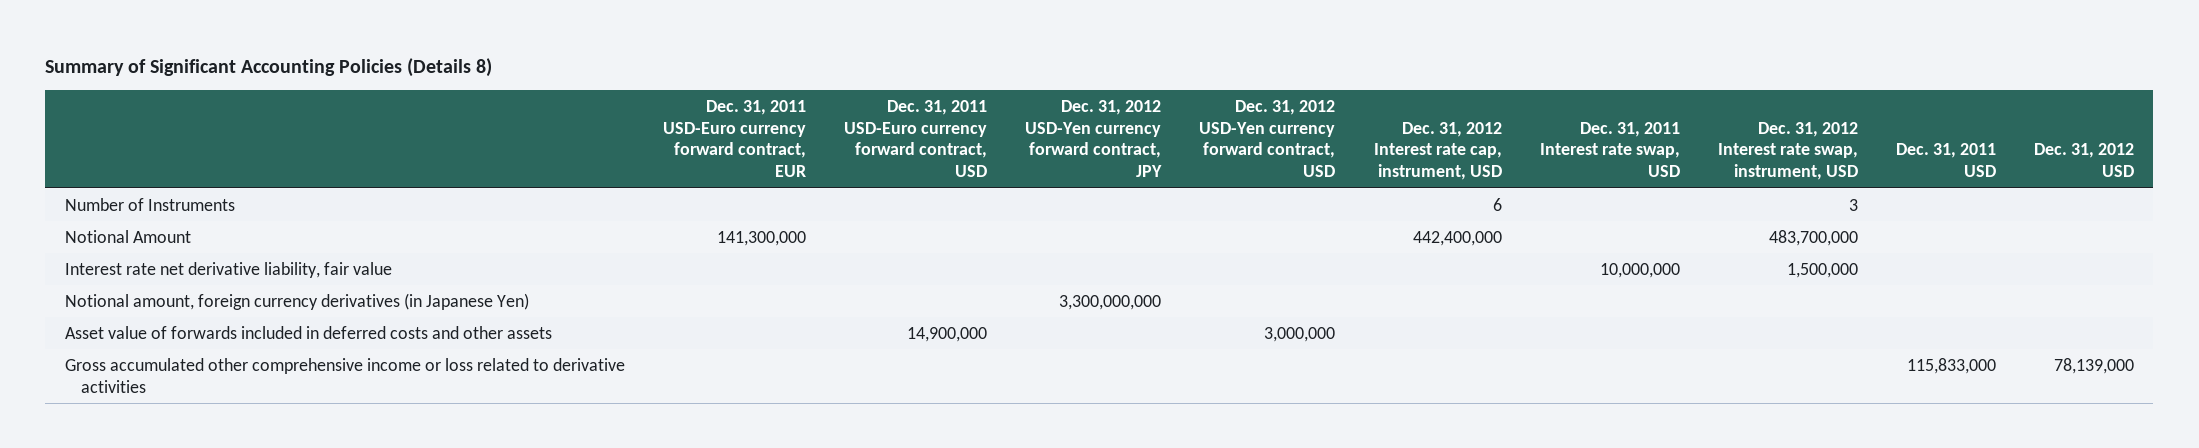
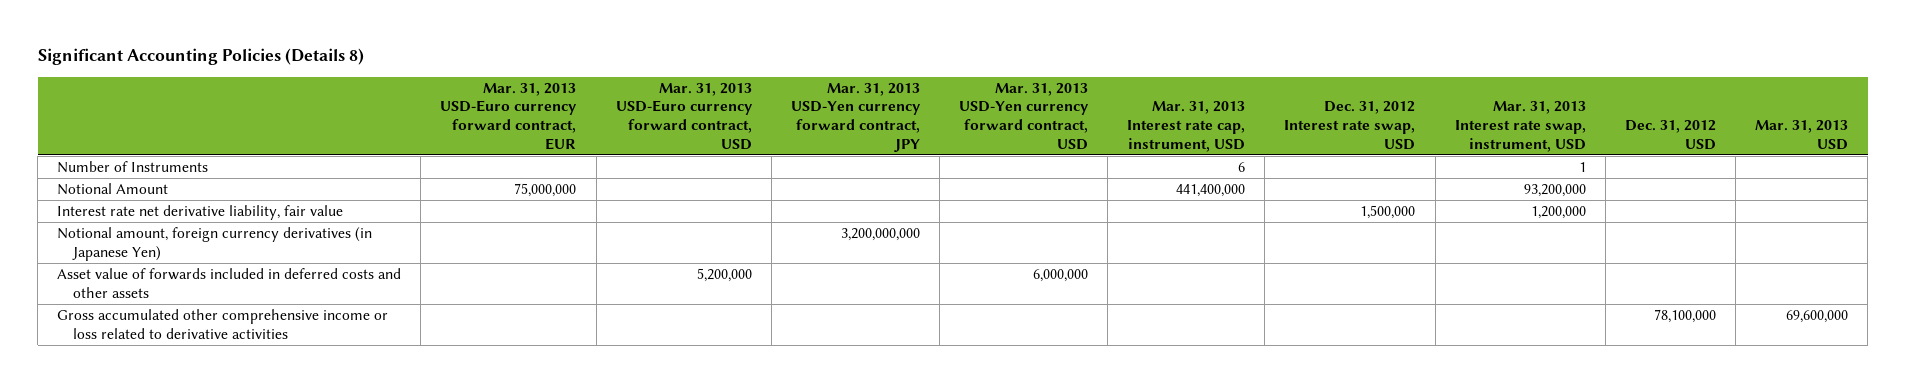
- Summary of Significant Accounting Policies (Details 8)
+ Significant Accounting Policies (Details 8)
- | Dec. 31, 2011 USD-Euro currency forward contract, EUR | Dec. 31, 2011 USD-Euro currency forward contract, USD | Dec. 31, 2012 USD-Yen currency forward contract, JPY | Dec. 31, 2012 USD-Yen currency forward contract, USD | Dec. 31, 2012 Interest rate cap, instrument, USD | Dec. 31, 2011 Interest rate swap, USD | Dec. 31, 2012 Interest rate swap, instrument, USD | Dec. 31, 2011 USD | Dec. 31, 2012 USD
+ | Mar. 31, 2013 USD-Euro currency forward contract, EUR | Mar. 31, 2013 USD-Euro currency forward contract, USD | Mar. 31, 2013 USD-Yen currency forward contract, JPY | Mar. 31, 2013 USD-Yen currency forward contract, USD | Mar. 31, 2013 Interest rate cap, instrument, USD | Dec. 31, 2012 Interest rate swap, USD | Mar. 31, 2013 Interest rate swap, instrument, USD | Dec. 31, 2012 USD | Mar. 31, 2013 USD
- Gross accumulated other comprehensive income or loss related to derivative activities | | | | | | | | 115,833,000 | 78,139,000
+ Gross accumulated other comprehensive income or loss related to derivative activities | | | | | | | | 78,100,000 | 69,600,000

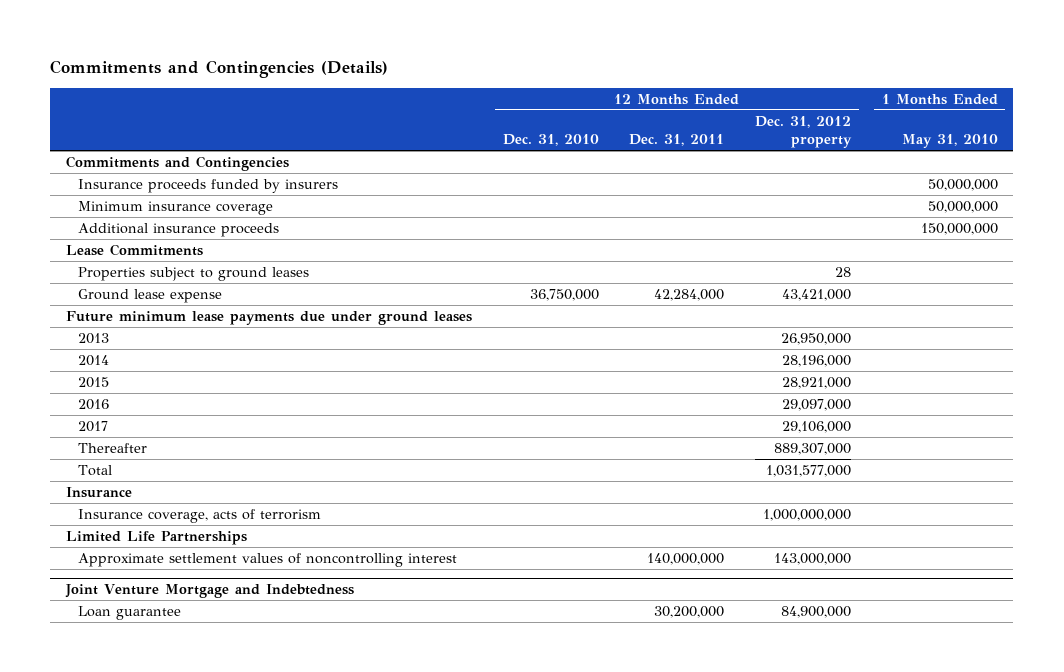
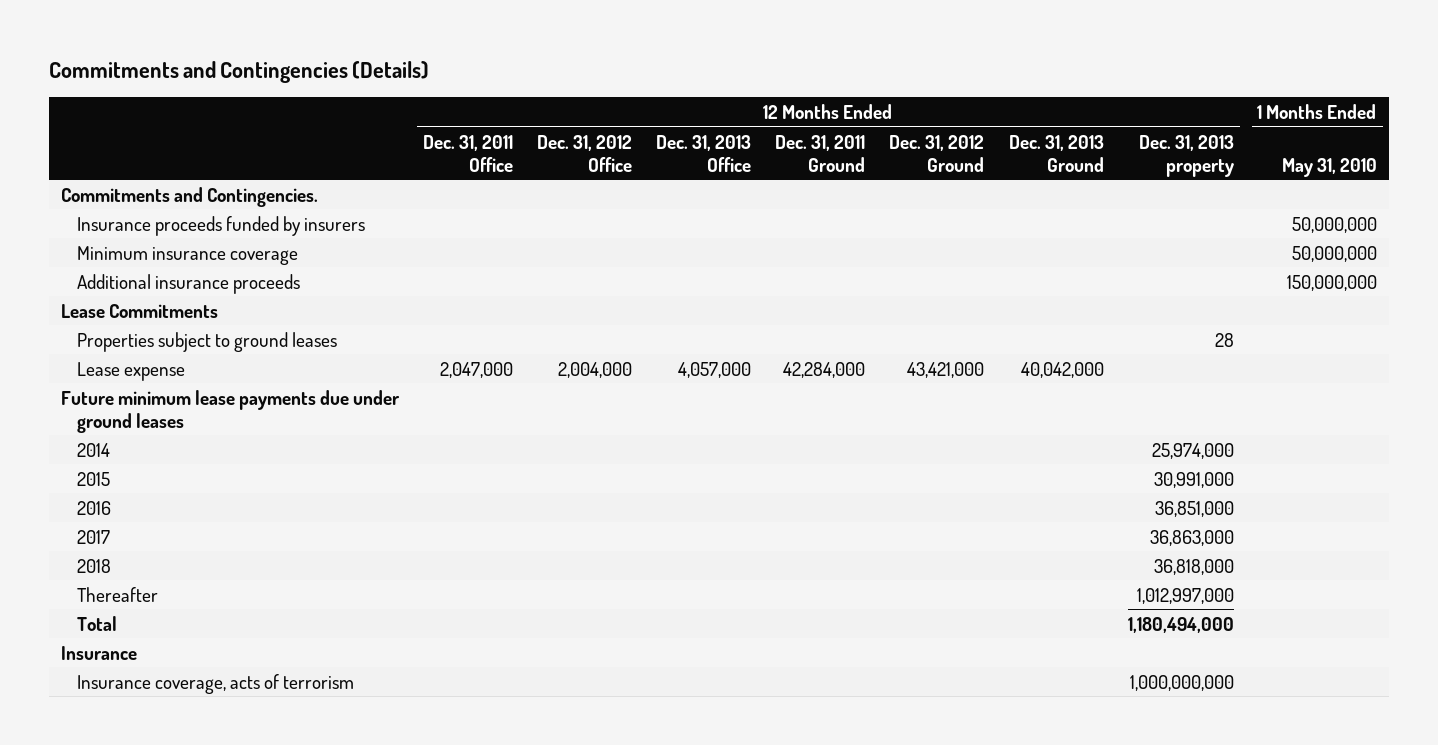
- | 12 Months Ended Dec. 31, 2010 | 12 Months Ended Dec. 31, 2011 | 12 Months Ended Dec. 31, 2012 property | 1 Months Ended May 31, 2010
+ | 12 Months Ended Dec. 31, 2011 Office | 12 Months Ended Dec. 31, 2012 Office | 12 Months Ended Dec. 31, 2013 Office | 12 Months Ended Dec. 31, 2011 Ground | 12 Months Ended Dec. 31, 2012 Ground | 12 Months Ended Dec. 31, 2013 Ground | 12 Months Ended Dec. 31, 2013 property | 1 Months Ended May 31, 2010
- Commitments and Contingencies
+ Commitments and Contingencies.
- Ground lease expense | 36,750,000 | 42,284,000 | 43,421,000 |
+ Lease expense | 2,047,000 | 2,004,000 | 4,057,000 | 42,284,000 | 43,421,000 | 40,042,000 | |
- 2013 | | | 26,950,000 |
+ 2018 | | | | | | | 36,818,000 |
- Limited Life Partnerships
- Approximate settlement values of noncontrolling interest | | 140,000,000 | 143,000,000 |
- Joint Venture Mortgage and Indebtedness
- Loan guarantee | | 30,200,000 | 84,900,000 |

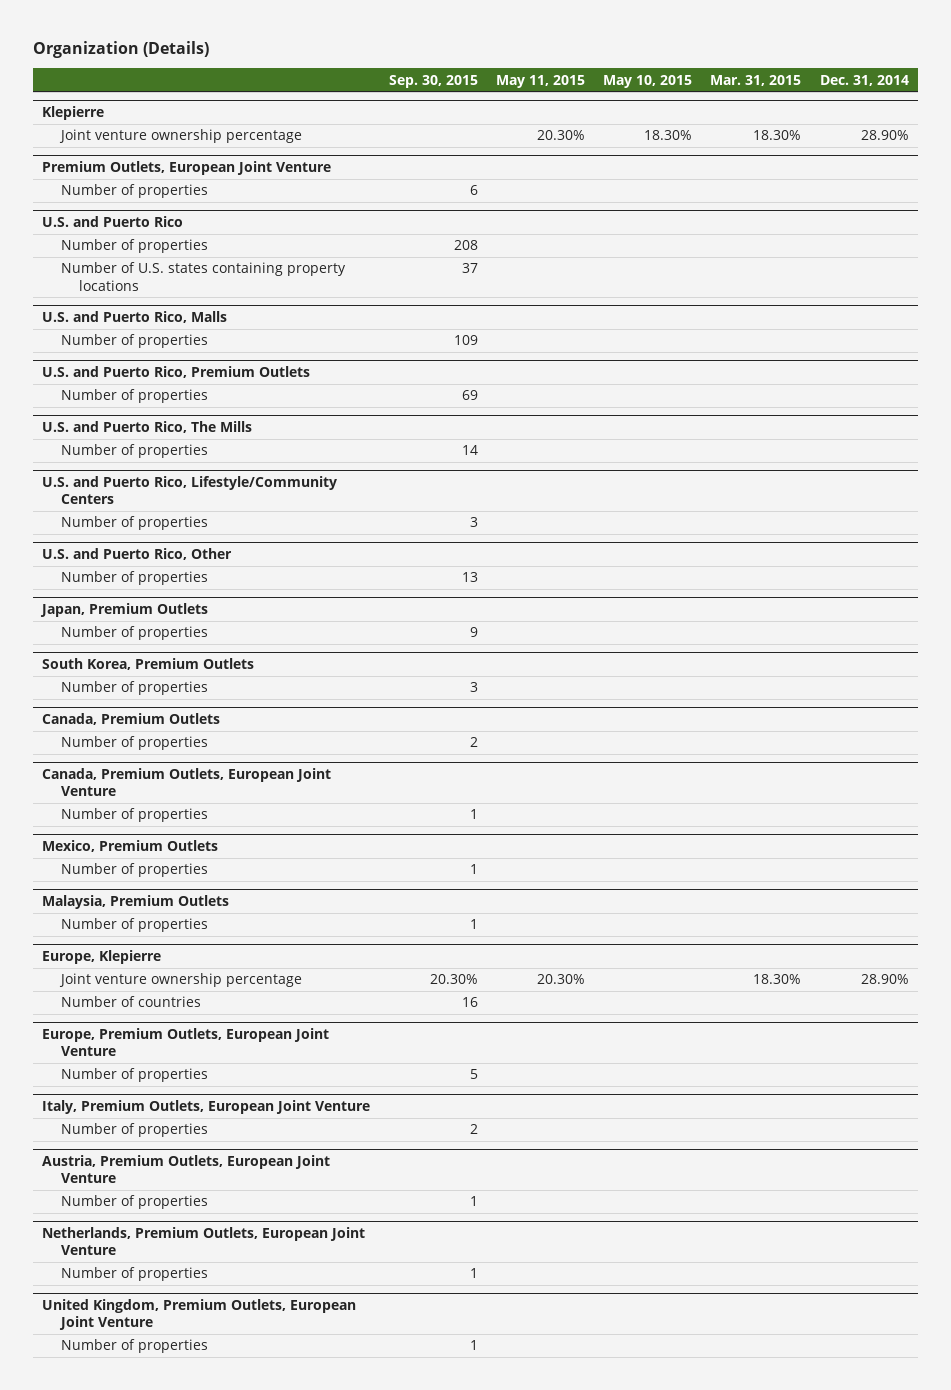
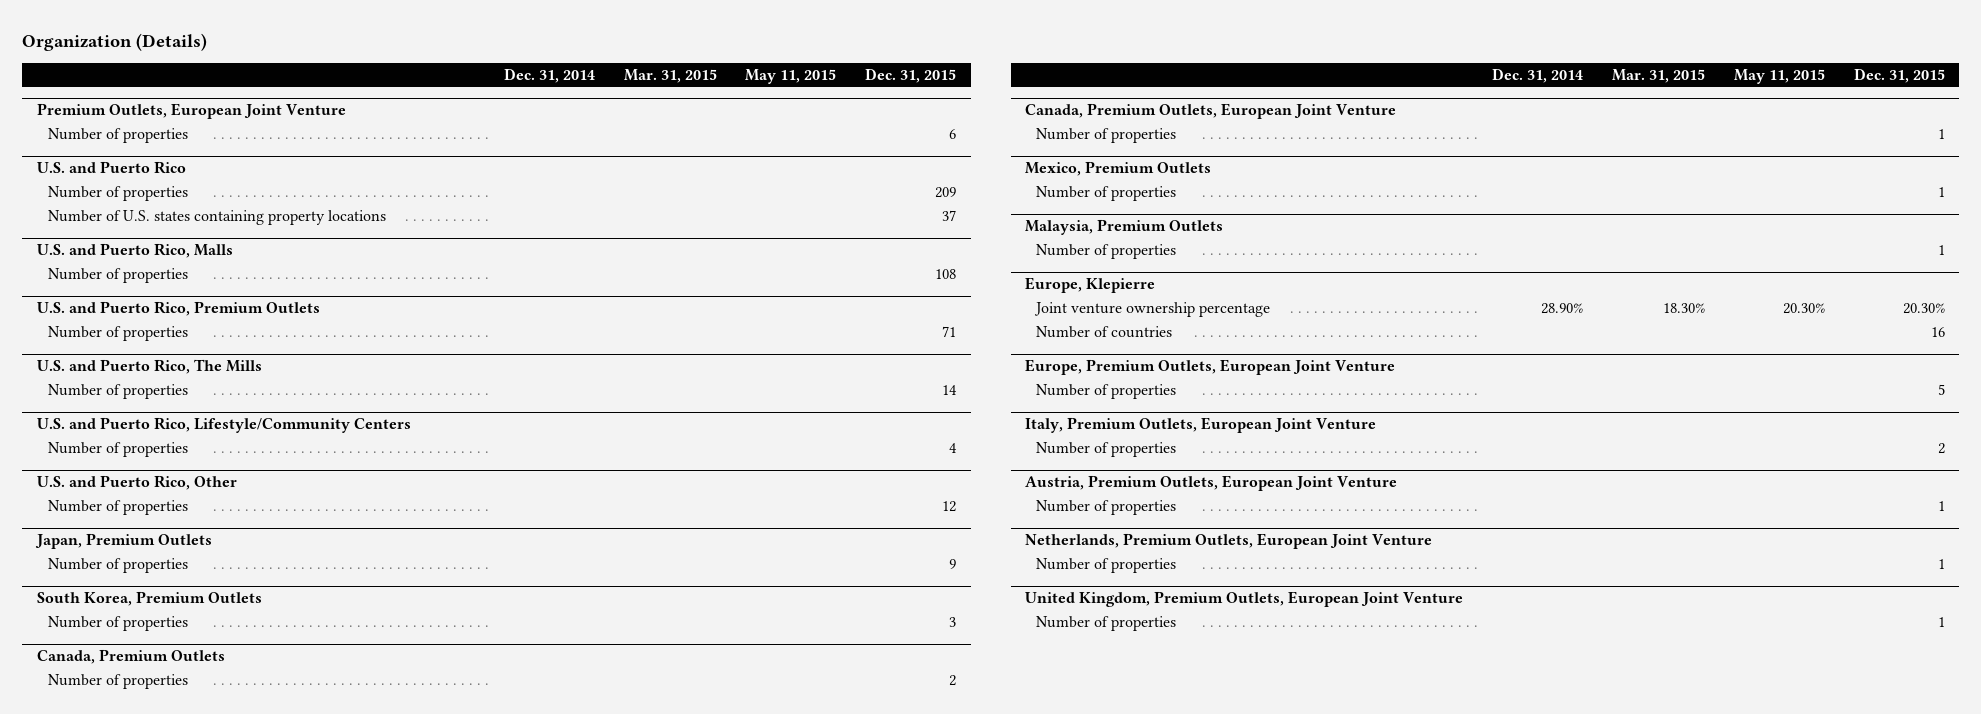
- | Sep. 30, 2015 | May 11, 2015 | May 10, 2015 | Mar. 31, 2015 | Dec. 31, 2014
+ | Dec. 31, 2014 | Mar. 31, 2015 | May 11, 2015 | Dec. 31, 2015
- Klepierre
- Joint venture ownership percentage | | 20.30% | 18.30% | 18.30% | 28.90%

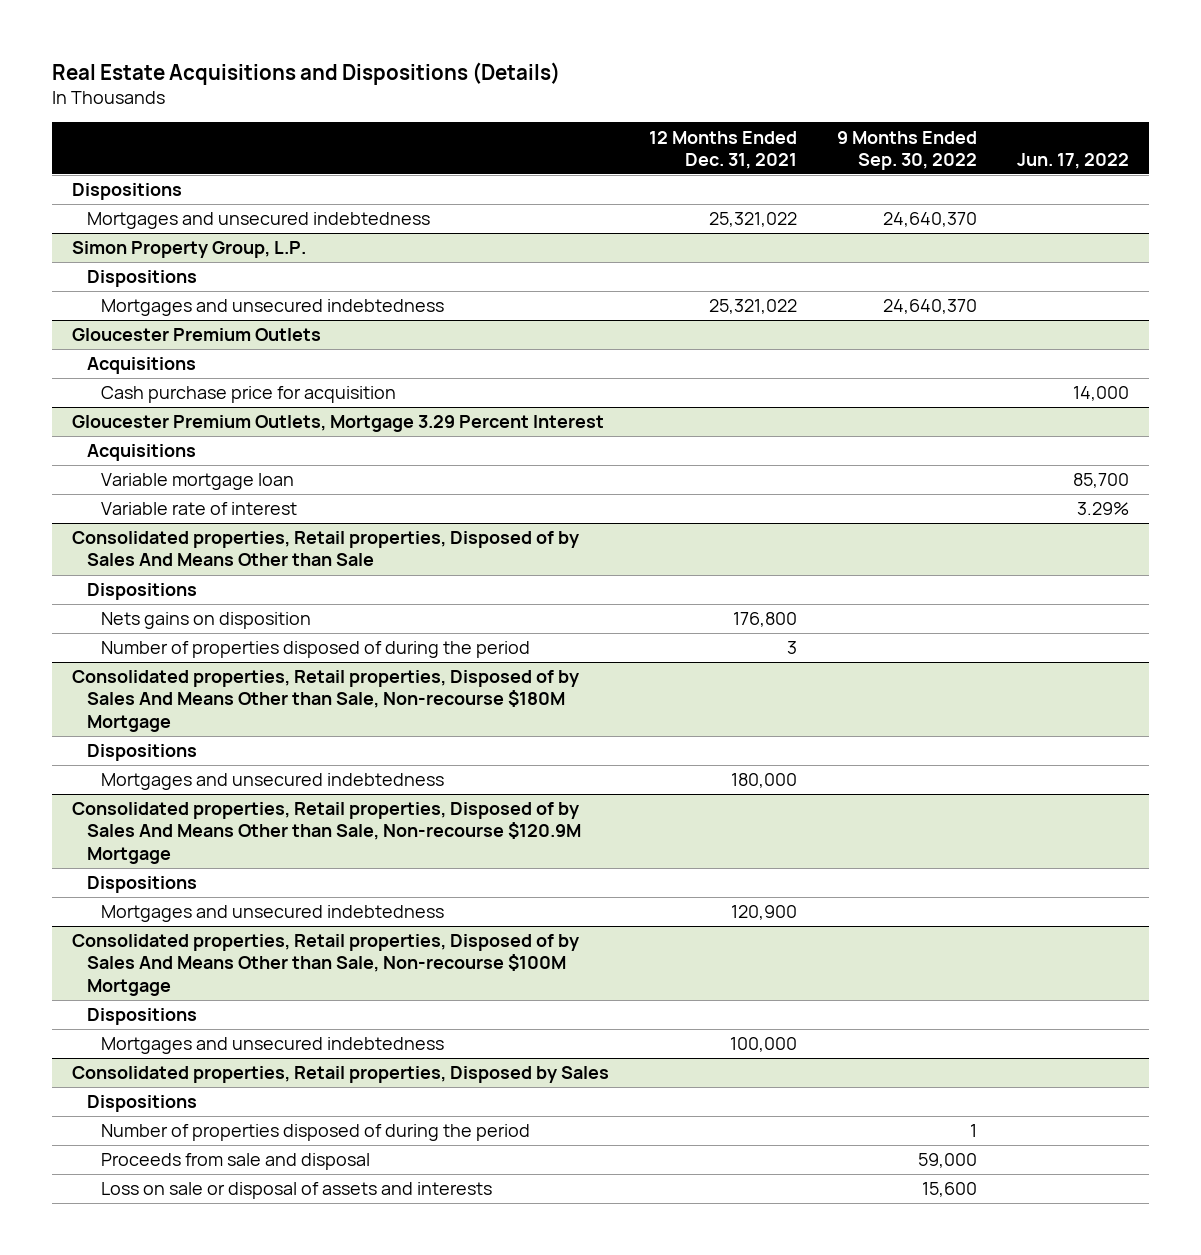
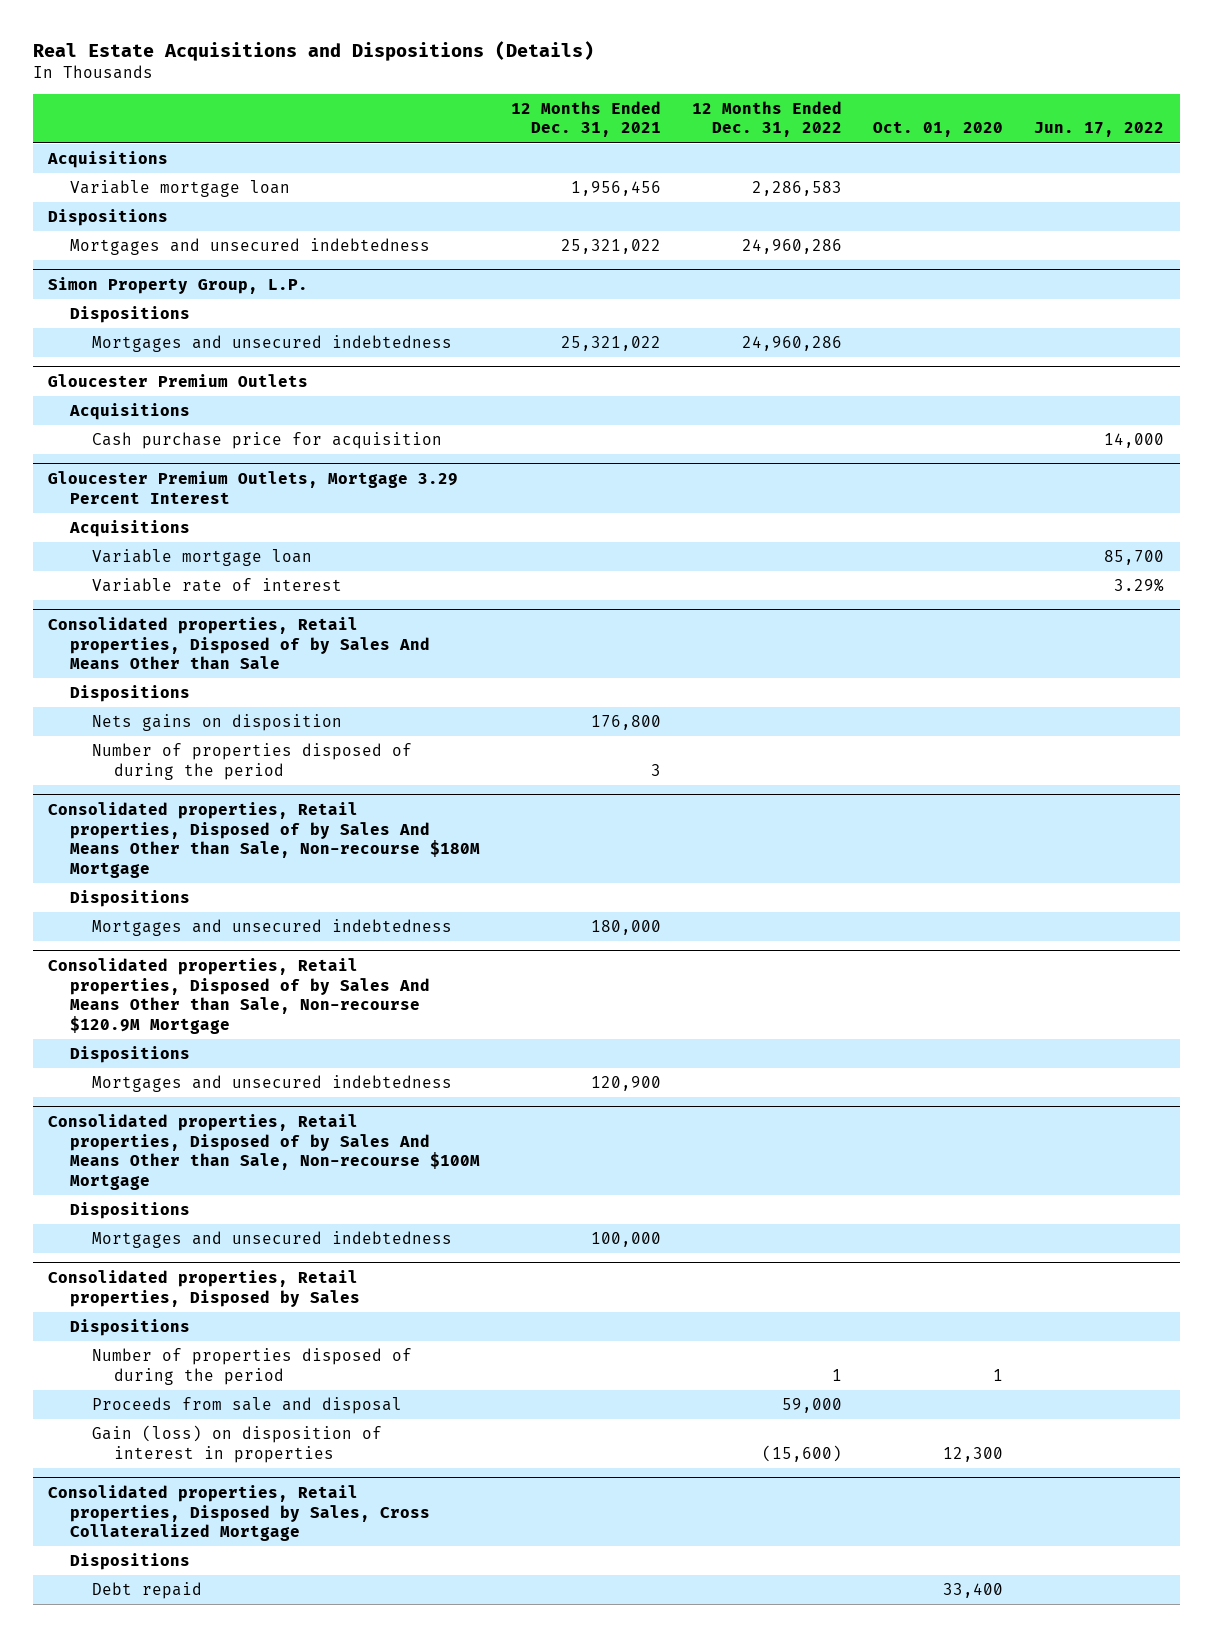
- | 12 Months Ended Dec. 31, 2021 | 9 Months Ended Sep. 30, 2022 | Jun. 17, 2022
+ | 12 Months Ended Dec. 31, 2021 | 12 Months Ended Dec. 31, 2022 | Oct. 01, 2020 | Jun. 17, 2022
+ Acquisitions
+ Variable mortgage loan | 1,956,456 | 2,286,583 | |
@ Consolidated properties, Retail properties, Disposed by Sales
- Loss on sale or disposal of assets and interests | | 15,600 |
+ Gain (loss) on disposition of interest in properties | | (15,600) | 12,300 |
+ Consolidated properties, Retail properties, Disposed by Sales, Cross Collateralized Mortgage
+ Dispositions
+ Debt repaid | | | 33,400 |

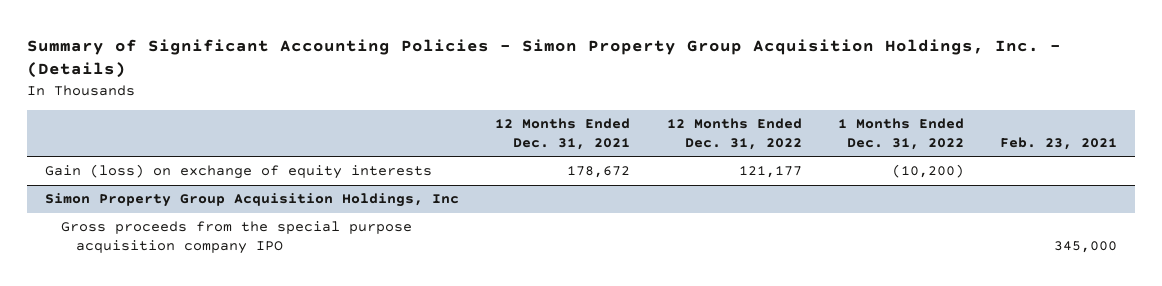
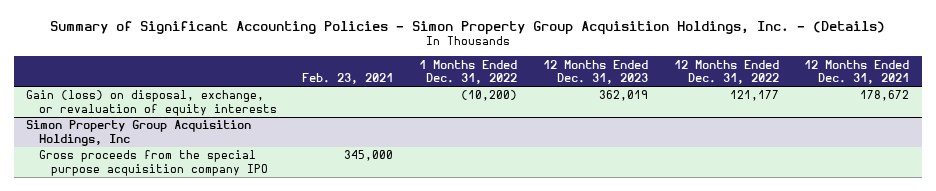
- | 12 Months Ended Dec. 31, 2021 | 12 Months Ended Dec. 31, 2022 | 1 Months Ended Dec. 31, 2022 | Feb. 23, 2021
+ | Feb. 23, 2021 | 1 Months Ended Dec. 31, 2022 | 12 Months Ended Dec. 31, 2023 | 12 Months Ended Dec. 31, 2022 | 12 Months Ended Dec. 31, 2021
- Gain (loss) on exchange of equity interests | 178,672 | 121,177 | (10,200) |
+ Gain (loss) on disposal, exchange, or revaluation of equity interests | | (10,200) | 362,019 | 121,177 | 178,672

